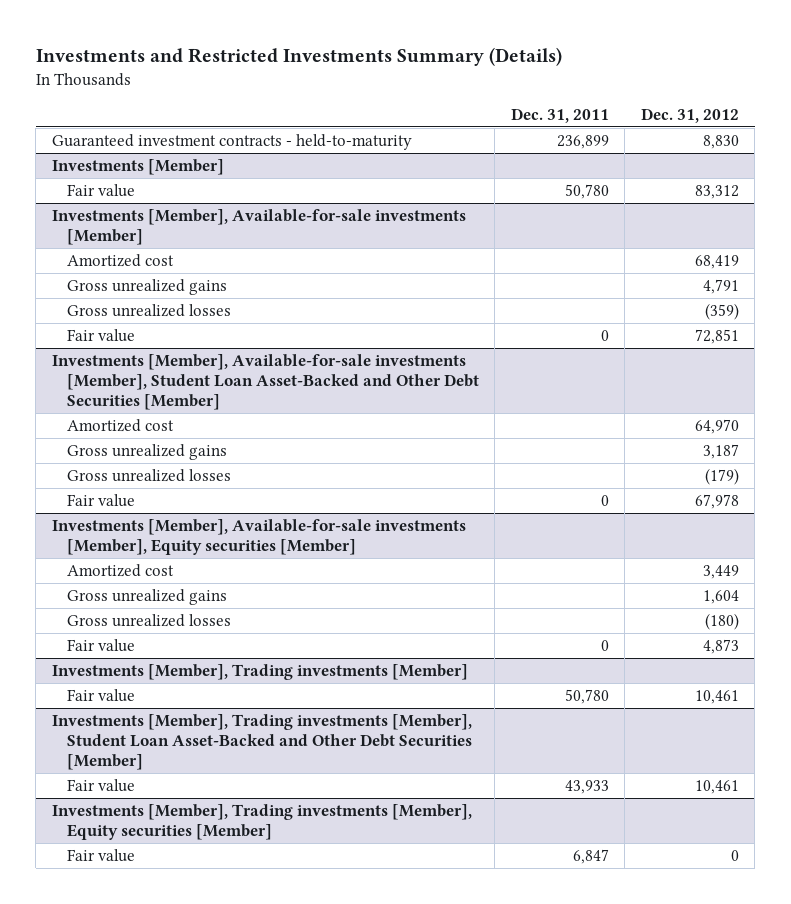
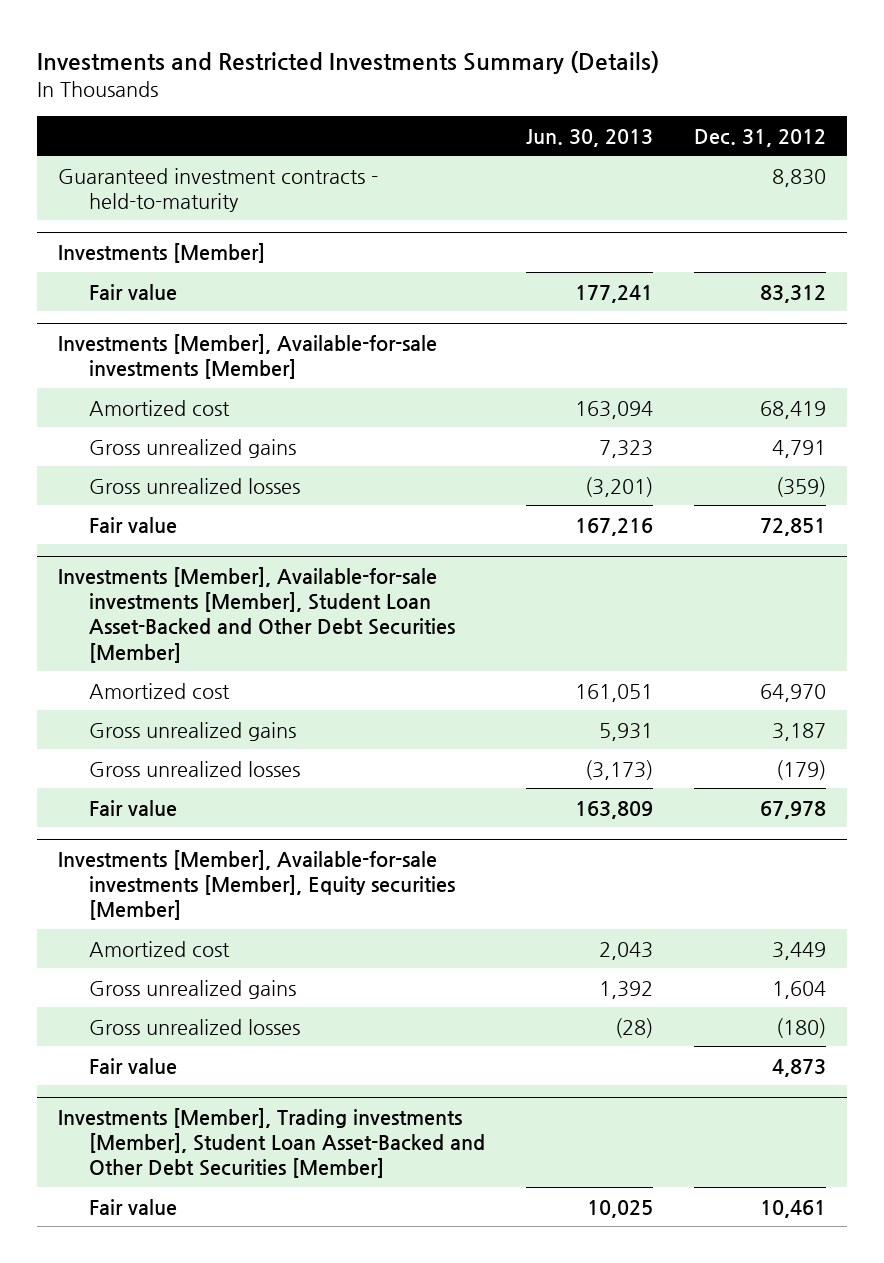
- | Dec. 31, 2011 | Dec. 31, 2012
+ | Jun. 30, 2013 | Dec. 31, 2012
- Investments [Member], Trading investments [Member]
- Fair value | 50,780 | 10,461
- Investments [Member], Trading investments [Member], Equity securities [Member]
- Fair value | 6,847 | 0

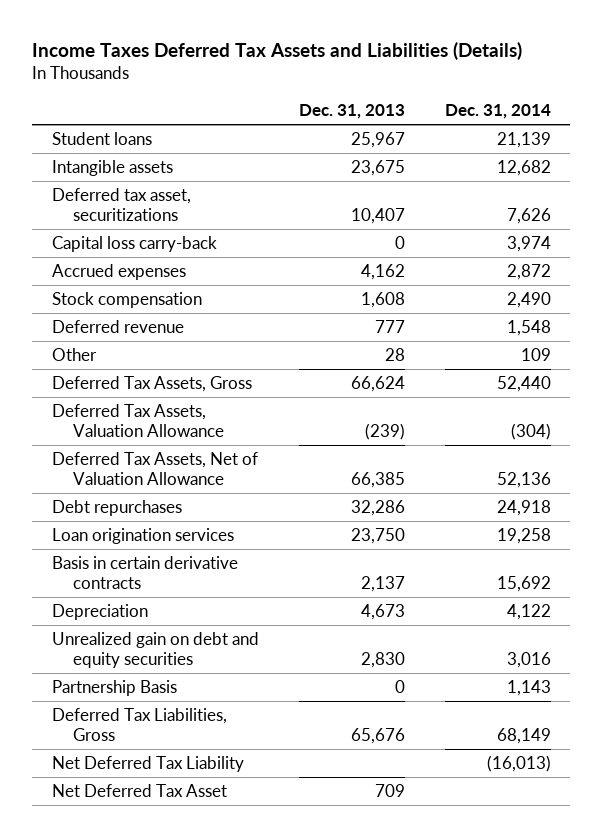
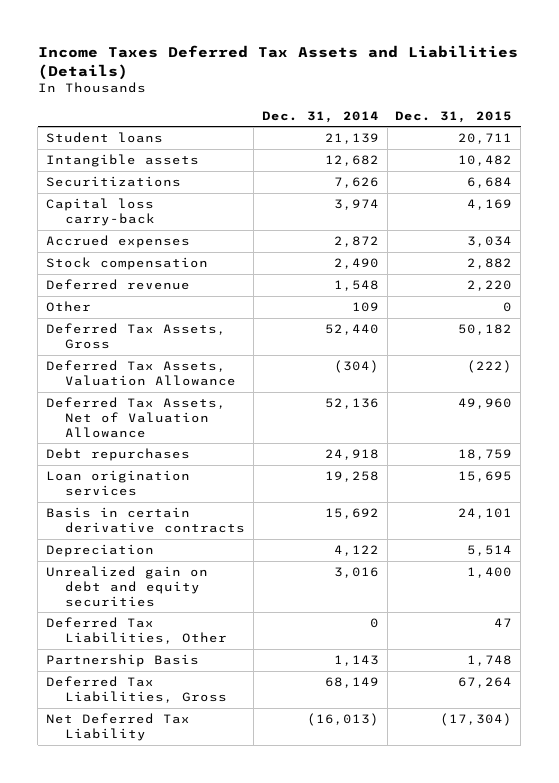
- | Dec. 31, 2013 | Dec. 31, 2014
+ | Dec. 31, 2014 | Dec. 31, 2015
- Deferred tax asset, securitizations | 10,407 | 7,626
+ Securitizations | 7,626 | 6,684
+ Deferred Tax Liabilities, Other | 0 | 47
- Net Deferred Tax Asset | 709 |

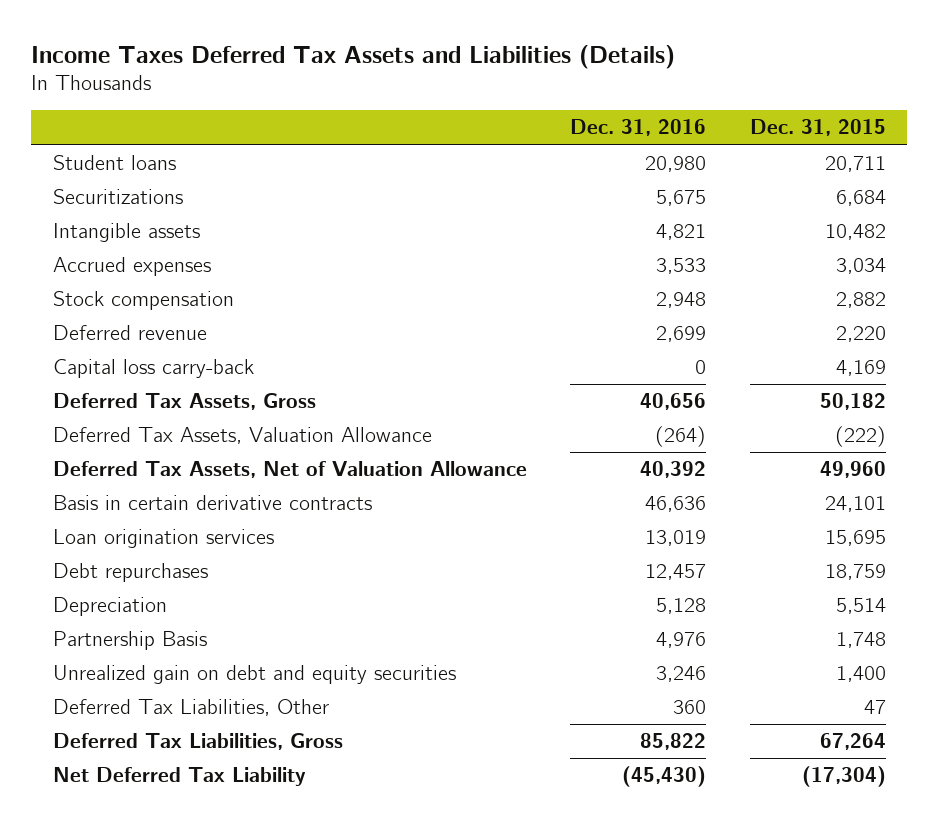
- | Dec. 31, 2014 | Dec. 31, 2015
+ | Dec. 31, 2016 | Dec. 31, 2015
moved down: Intangible assets | 4,821 | 10,482
- Other | 109 | 0
moved down: Capital loss carry-back | 0 | 4,169
moved down: Loan origination services | 13,019 | 15,695
moved down: Debt repurchases | 12,457 | 18,759
moved up: Partnership Basis | 4,976 | 1,748

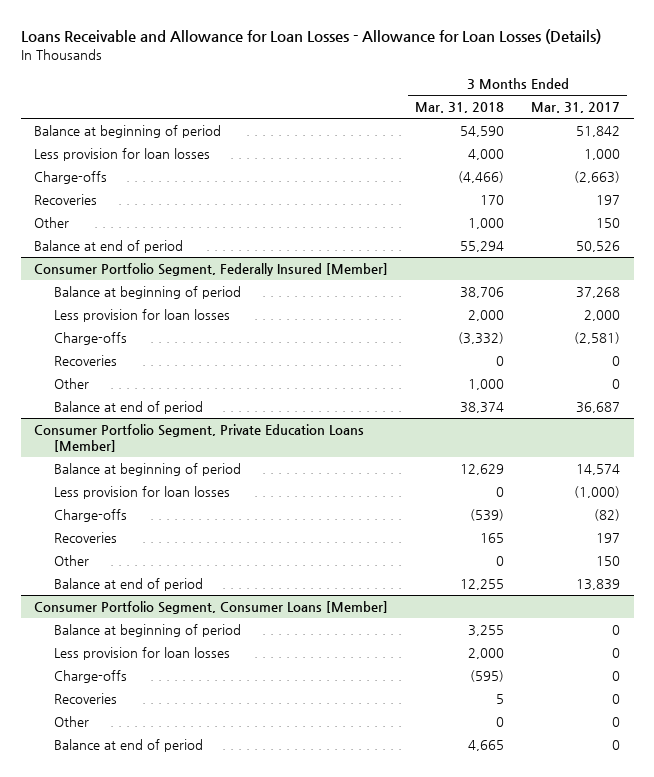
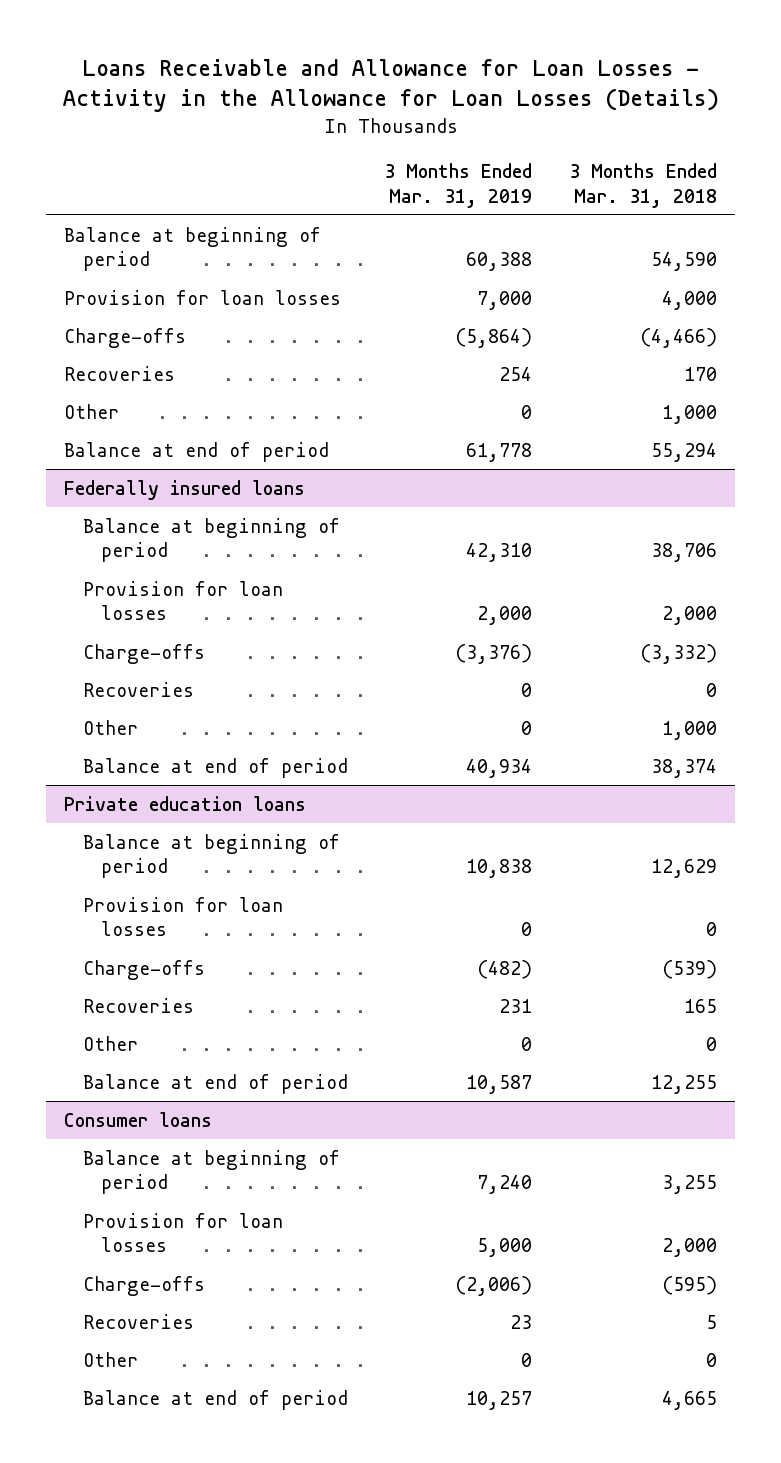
- Loans Receivable and Allowance for Loan Losses - Allowance for Loan Losses (Details)
+ Loans Receivable and Allowance for Loan Losses - Activity in the Allowance for Loan Losses (Details)
- | 3 Months Ended Mar. 31, 2018 | 3 Months Ended Mar. 31, 2017
+ | 3 Months Ended Mar. 31, 2019 | 3 Months Ended Mar. 31, 2018
- Less provision for loan losses | 4,000 | 1,000
+ Provision for loan losses | 7,000 | 4,000
- Consumer Portfolio Segment, Federally Insured [Member]
+ Federally insured loans
- Less provision for loan losses | 2,000 | 2,000
+ Provision for loan losses | 2,000 | 2,000
- Consumer Portfolio Segment, Private Education Loans [Member]
+ Private education loans
- Less provision for loan losses | 0 | (1,000)
+ Provision for loan losses | 0 | 0
- Consumer Portfolio Segment, Consumer Loans [Member]
+ Consumer loans
- Less provision for loan losses | 2,000 | 0
+ Provision for loan losses | 5,000 | 2,000

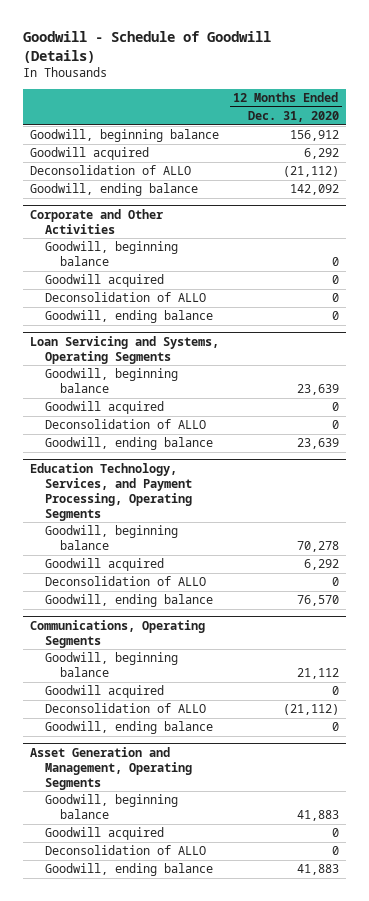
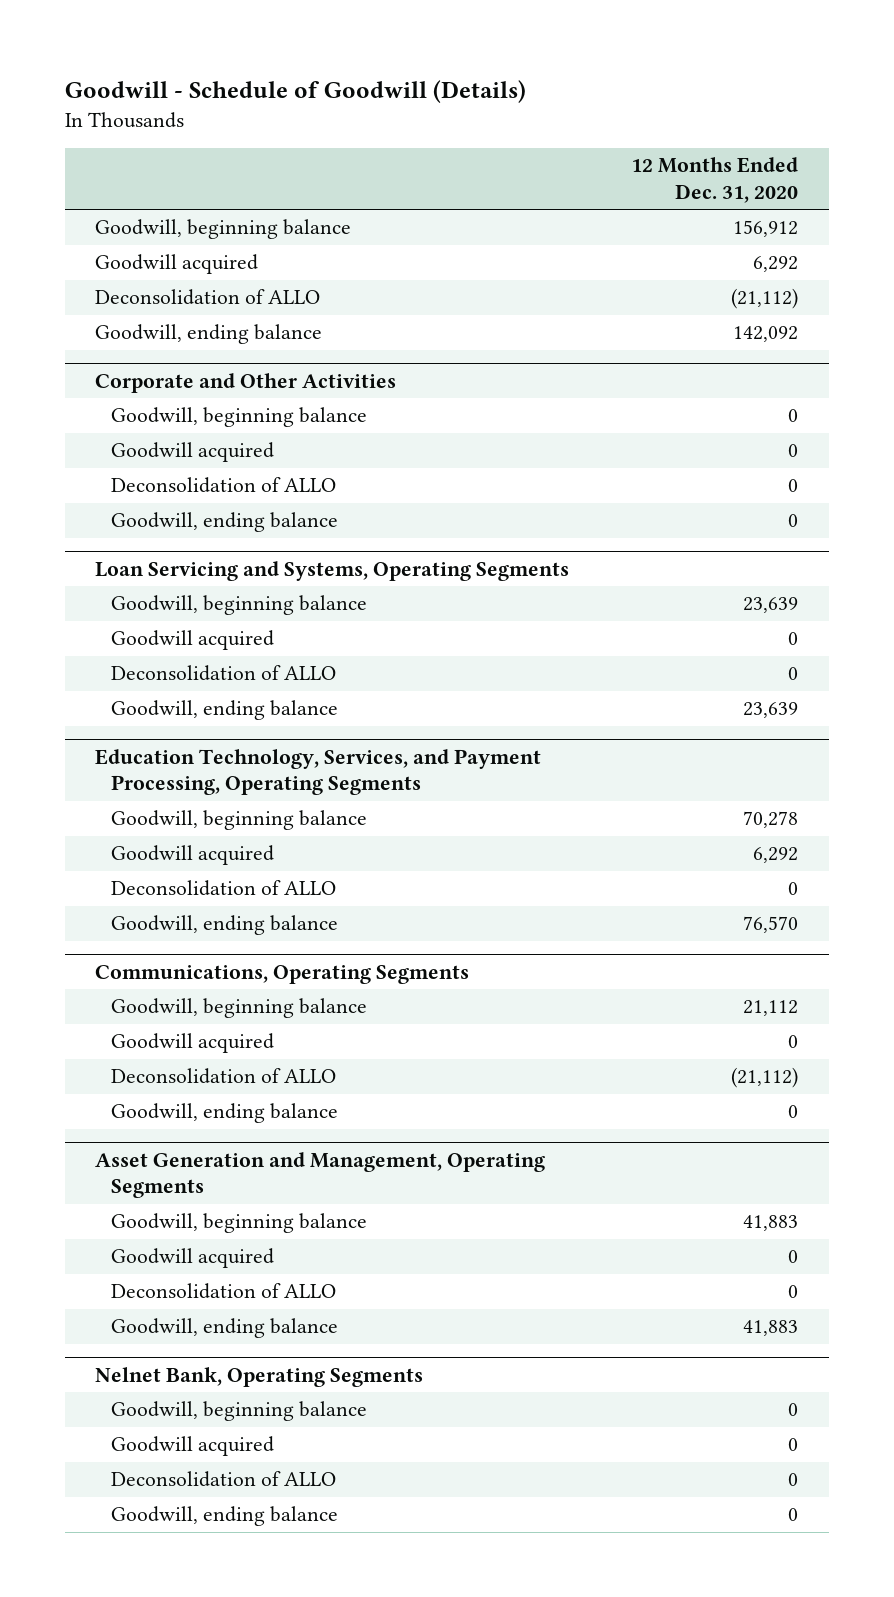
+ Nelnet Bank, Operating Segments
+ Goodwill, beginning balance | 0
+ Goodwill acquired | 0
+ Deconsolidation of ALLO | 0
+ Goodwill, ending balance | 0

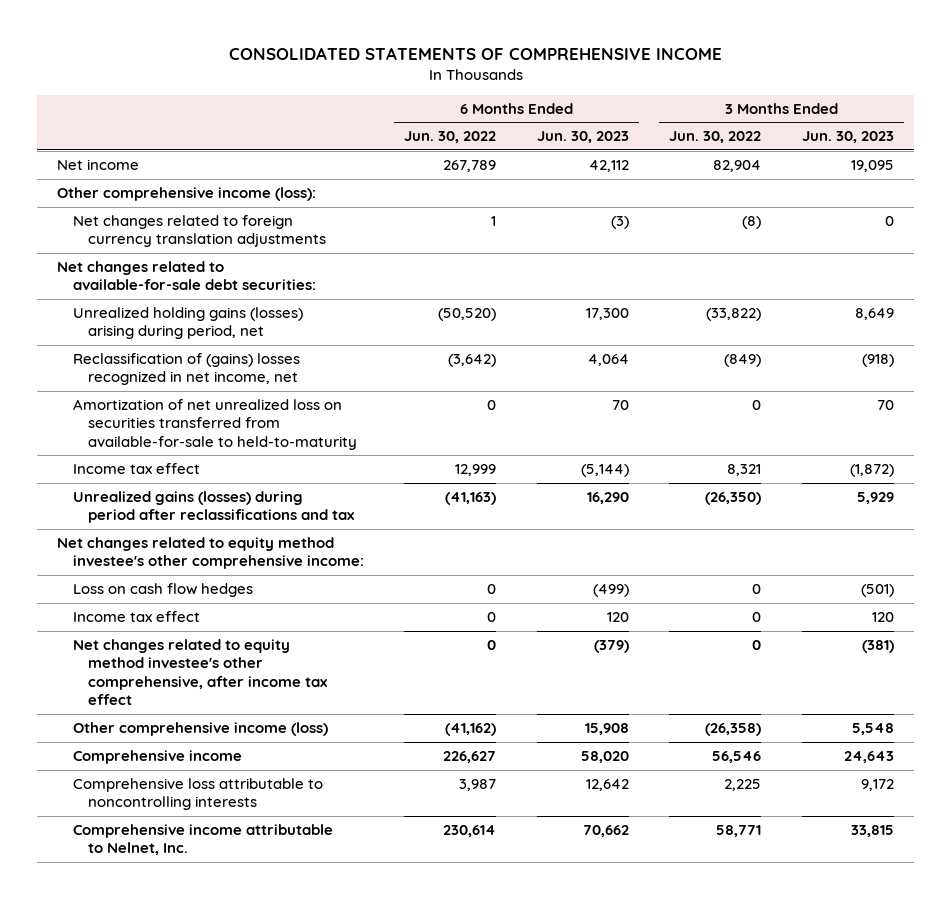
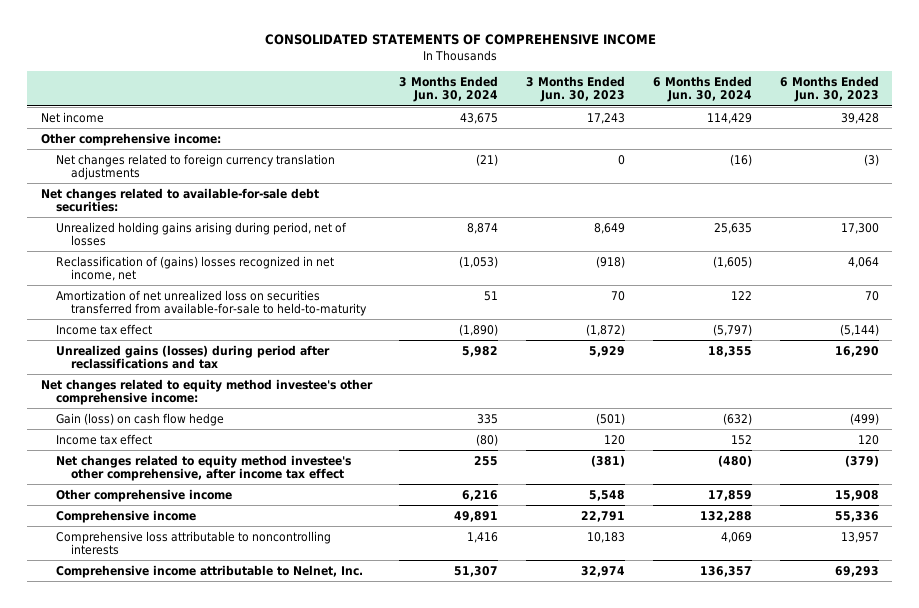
- | 6 Months Ended Jun. 30, 2022 | 6 Months Ended Jun. 30, 2023 | 3 Months Ended Jun. 30, 2022 | 3 Months Ended Jun. 30, 2023
+ | 3 Months Ended Jun. 30, 2024 | 3 Months Ended Jun. 30, 2023 | 6 Months Ended Jun. 30, 2024 | 6 Months Ended Jun. 30, 2023
- Net income | 267,789 | 42,112 | 82,904 | 19,095
- Other comprehensive income (loss):
+ Net income | 43,675 | 17,243 | 114,429 | 39,428
+ Other comprehensive income:
- Unrealized holding gains (losses) arising during period, net | (50,520) | 17,300 | (33,822) | 8,649
+ Unrealized holding gains arising during period, net of losses | 8,874 | 8,649 | 25,635 | 17,300
- Loss on cash flow hedges | 0 | (499) | 0 | (501)
+ Gain (loss) on cash flow hedge | 335 | (501) | (632) | (499)
- Other comprehensive income (loss) | (41,162) | 15,908 | (26,358) | 5,548
- Comprehensive income | 226,627 | 58,020 | 56,546 | 24,643
- Comprehensive loss attributable to noncontrolling interests | 3,987 | 12,642 | 2,225 | 9,172
- Comprehensive income attributable to Nelnet, Inc. | 230,614 | 70,662 | 58,771 | 33,815
+ Other comprehensive income | 6,216 | 5,548 | 17,859 | 15,908
+ Comprehensive income | 49,891 | 22,791 | 132,288 | 55,336
+ Comprehensive loss attributable to noncontrolling interests | 1,416 | 10,183 | 4,069 | 13,957
+ Comprehensive income attributable to Nelnet, Inc. | 51,307 | 32,974 | 136,357 | 69,293

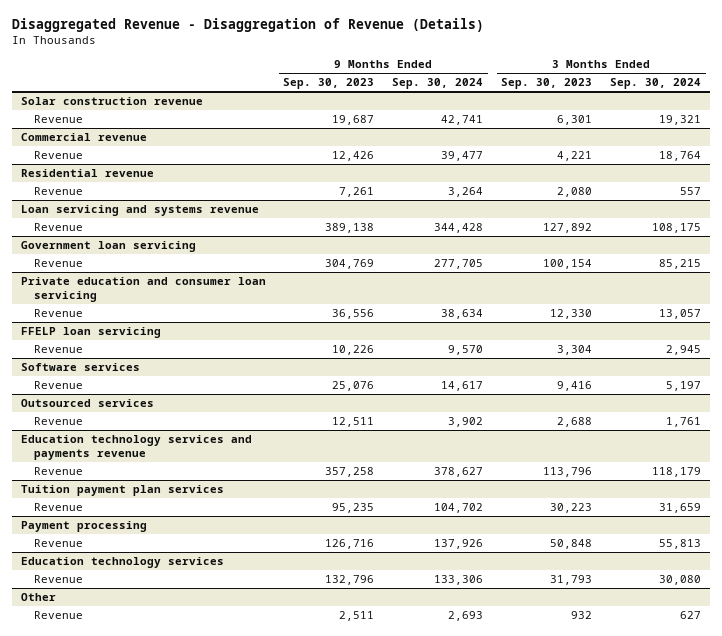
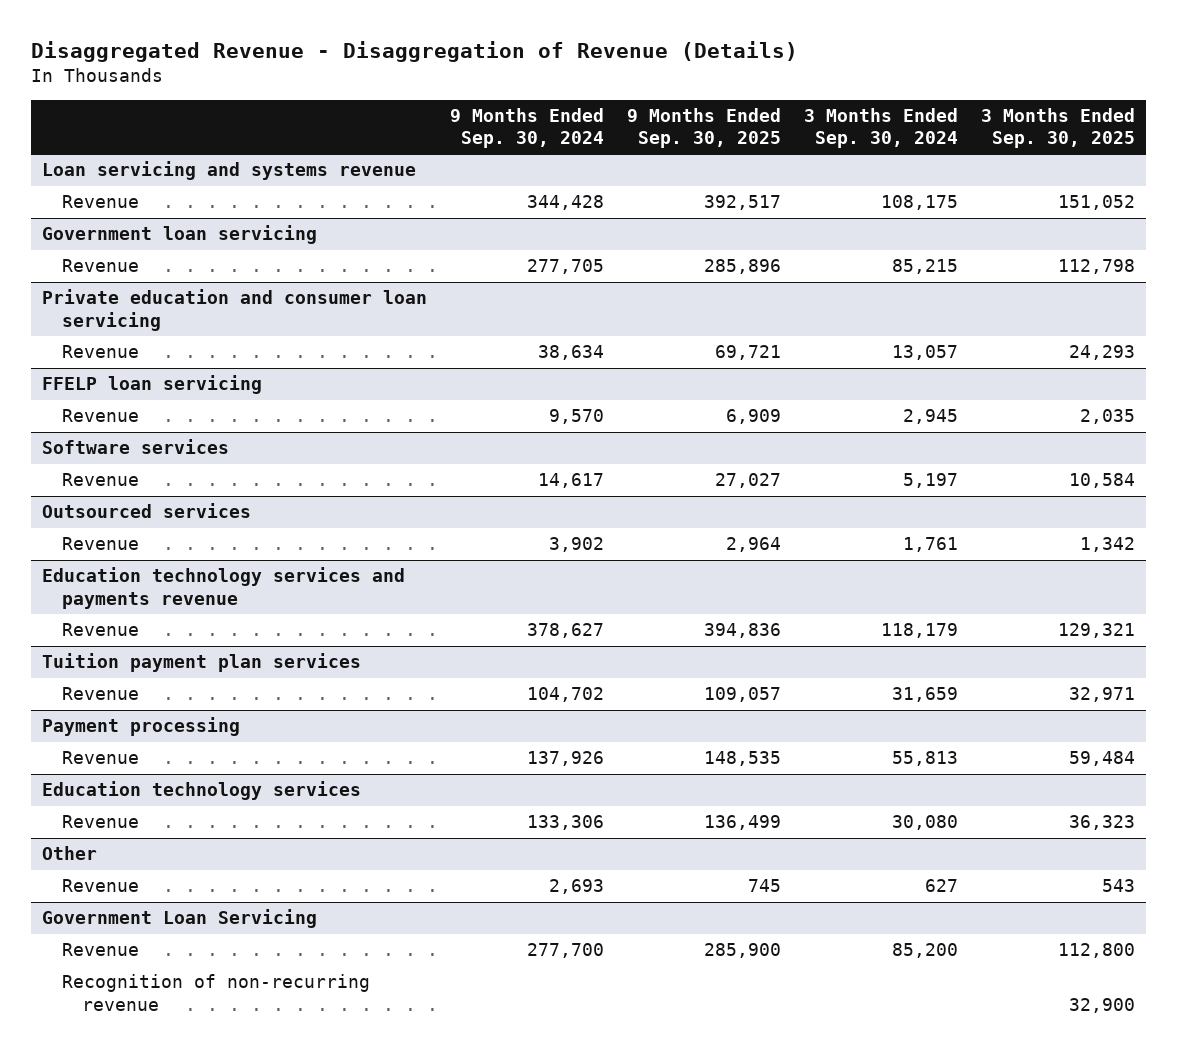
- | 9 Months Ended Sep. 30, 2023 | 9 Months Ended Sep. 30, 2024 | 3 Months Ended Sep. 30, 2023 | 3 Months Ended Sep. 30, 2024
+ | 9 Months Ended Sep. 30, 2024 | 9 Months Ended Sep. 30, 2025 | 3 Months Ended Sep. 30, 2024 | 3 Months Ended Sep. 30, 2025
- Solar construction revenue
- Revenue | 19,687 | 42,741 | 6,301 | 19,321
- Commercial revenue
- Revenue | 12,426 | 39,477 | 4,221 | 18,764
- Residential revenue
- Revenue | 7,261 | 3,264 | 2,080 | 557
+ Government Loan Servicing
+ Revenue | 277,700 | 285,900 | 85,200 | 112,800
+ Recognition of non-recurring revenue | | | | 32,900

